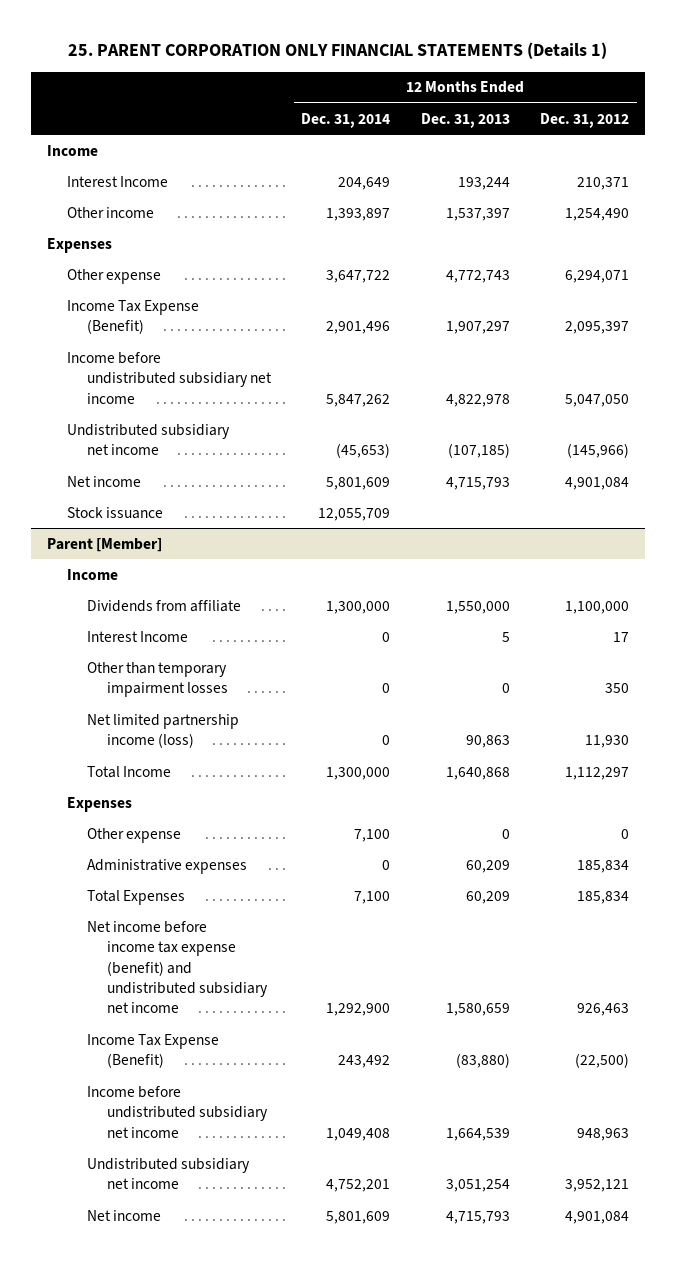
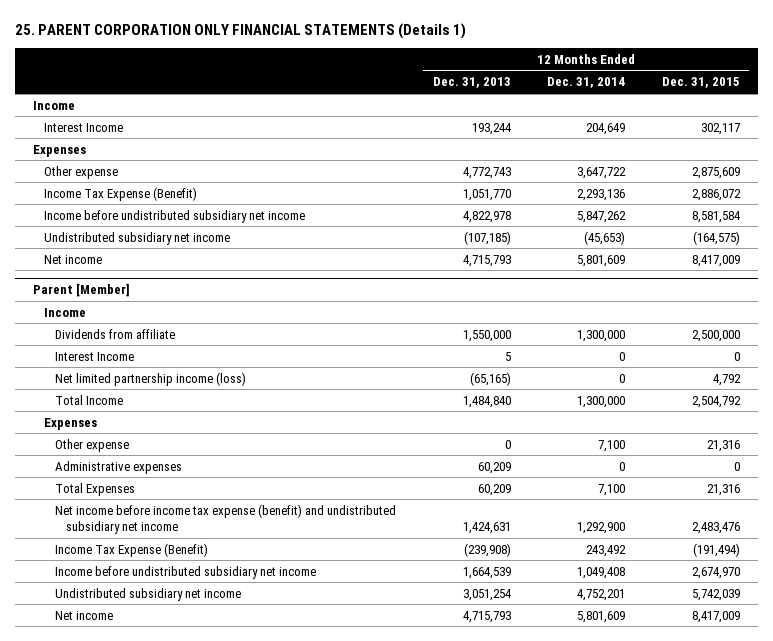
- | 12 Months Ended Dec. 31, 2014 | 12 Months Ended Dec. 31, 2013 | 12 Months Ended Dec. 31, 2012
+ | 12 Months Ended Dec. 31, 2013 | 12 Months Ended Dec. 31, 2014 | 12 Months Ended Dec. 31, 2015
- Other income | 1,393,897 | 1,537,397 | 1,254,490
- Income Tax Expense (Benefit) | 2,901,496 | 1,907,297 | 2,095,397
+ Income Tax Expense (Benefit) | 1,051,770 | 2,293,136 | 2,886,072
- Stock issuance | 12,055,709 | |
@ Parent [Member]
- Other than temporary impairment losses | 0 | 0 | 350
- Net limited partnership income (loss) | 0 | 90,863 | 11,930
- Total Income | 1,300,000 | 1,640,868 | 1,112,297
+ Net limited partnership income (loss) | (65,165) | 0 | 4,792
+ Total Income | 1,484,840 | 1,300,000 | 2,504,792
- Net income before income tax expense (benefit) and undistributed subsidiary net income | 1,292,900 | 1,580,659 | 926,463
- Income Tax Expense (Benefit) | 243,492 | (83,880) | (22,500)
+ Net income before income tax expense (benefit) and undistributed subsidiary net income | 1,424,631 | 1,292,900 | 2,483,476
+ Income Tax Expense (Benefit) | (239,908) | 243,492 | (191,494)

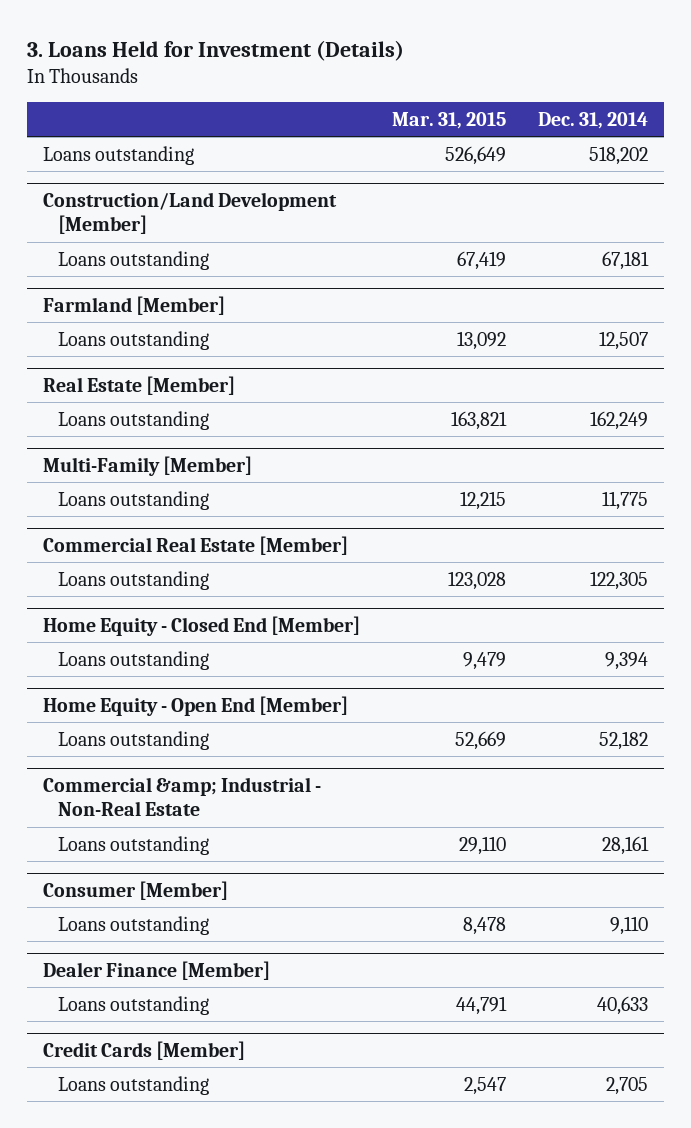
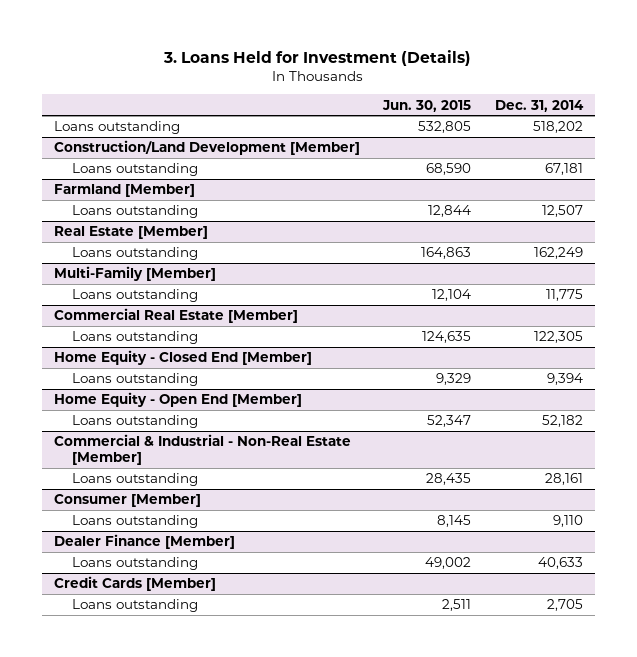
- | Mar. 31, 2015 | Dec. 31, 2014
+ | Jun. 30, 2015 | Dec. 31, 2014
- Commercial &amp; Industrial - Non-Real Estate
+ Commercial & Industrial - Non-Real Estate [Member]

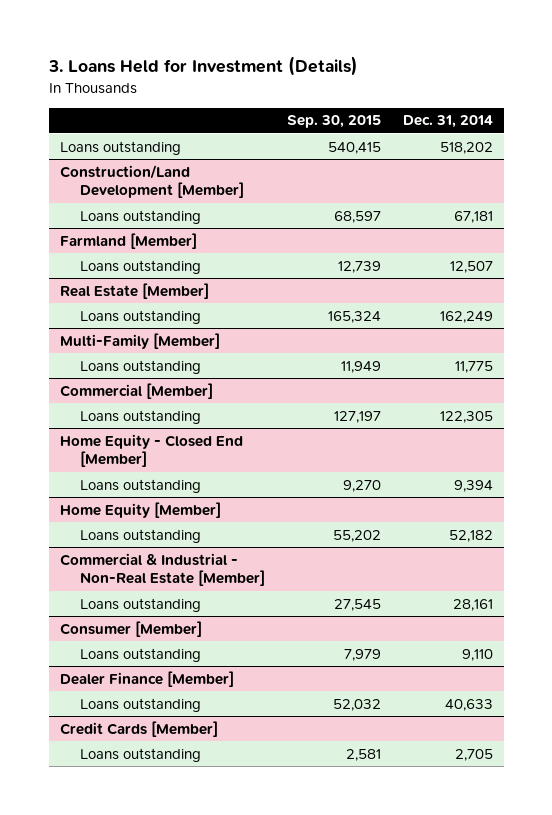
- | Jun. 30, 2015 | Dec. 31, 2014
+ | Sep. 30, 2015 | Dec. 31, 2014
- Commercial Real Estate [Member]
+ Commercial [Member]
- Home Equity - Open End [Member]
+ Home Equity [Member]

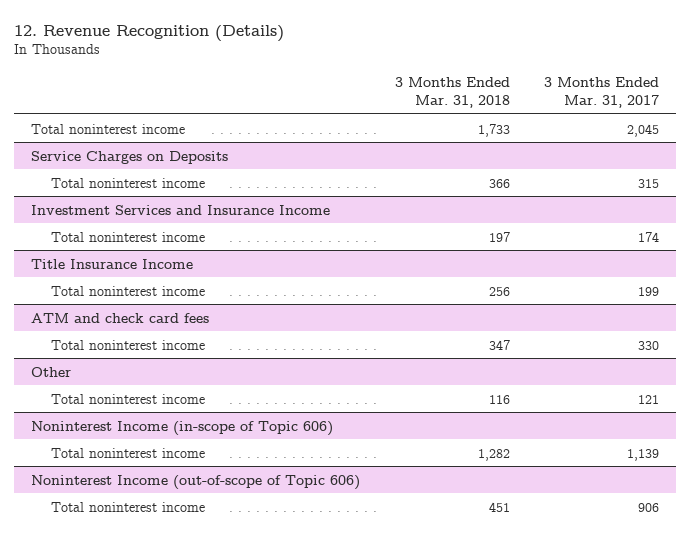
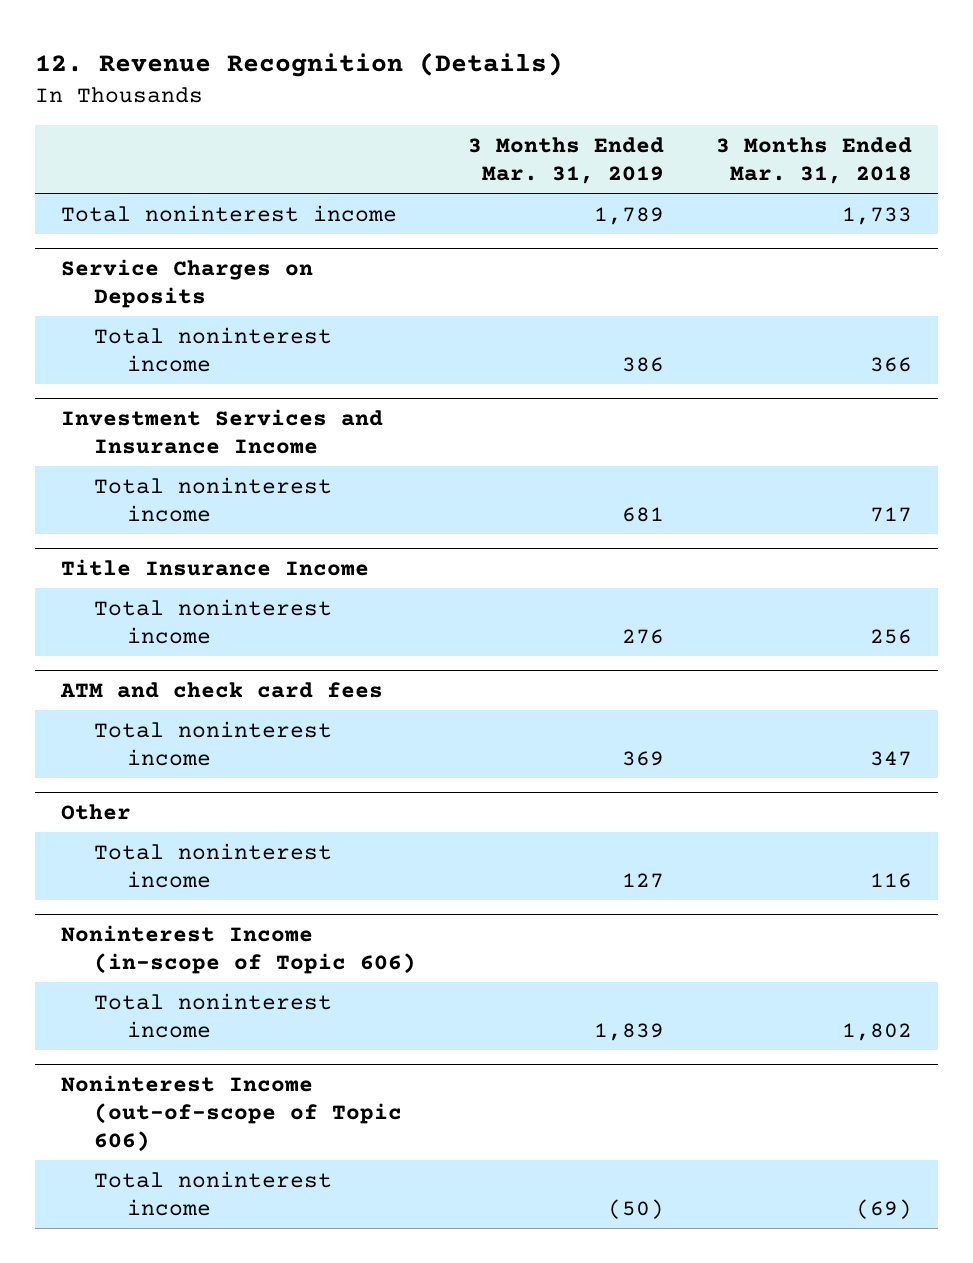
- | 3 Months Ended Mar. 31, 2018 | 3 Months Ended Mar. 31, 2017
+ | 3 Months Ended Mar. 31, 2019 | 3 Months Ended Mar. 31, 2018
@ Investment Services and Insurance Income
- Total noninterest income | 197 | 174
+ Total noninterest income | 681 | 717
@ Noninterest Income (in-scope of Topic 606)
- Total noninterest income | 1,282 | 1,139
+ Total noninterest income | 1,839 | 1,802
@ Noninterest Income (out-of-scope of Topic 606)
- Total noninterest income | 451 | 906
+ Total noninterest income | (50) | (69)

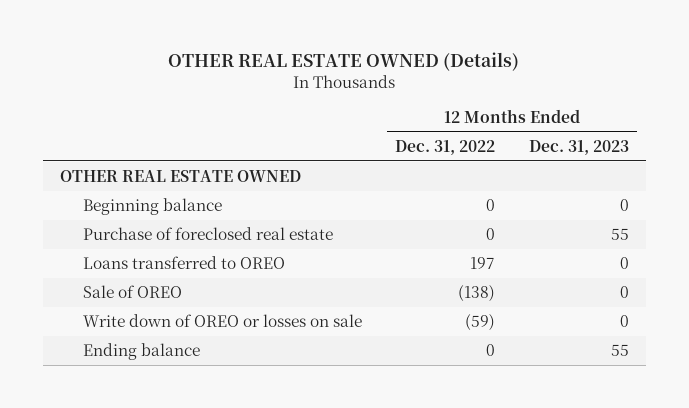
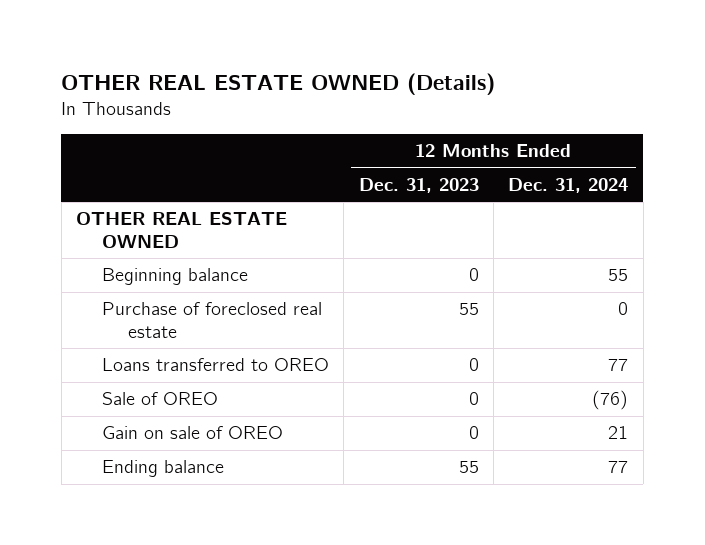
- | 12 Months Ended Dec. 31, 2022 | 12 Months Ended Dec. 31, 2023
+ | 12 Months Ended Dec. 31, 2023 | 12 Months Ended Dec. 31, 2024
- Write down of OREO or losses on sale | (59) | 0
+ Gain on sale of OREO | 0 | 21

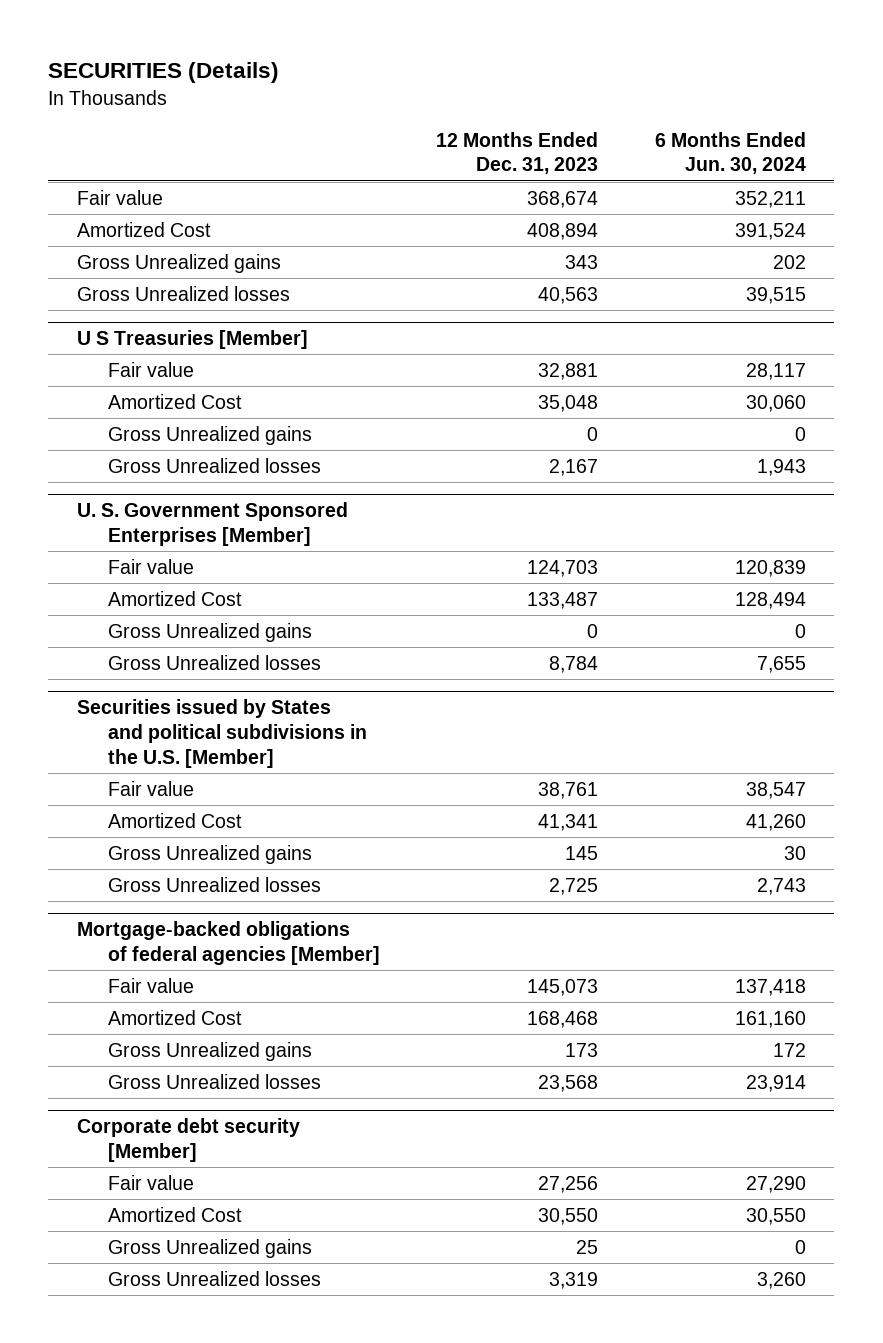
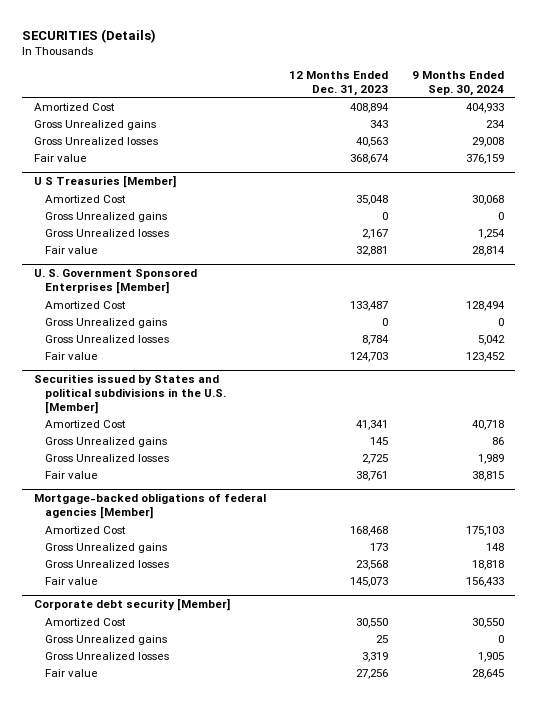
- | 12 Months Ended Dec. 31, 2023 | 6 Months Ended Jun. 30, 2024
+ | 12 Months Ended Dec. 31, 2023 | 9 Months Ended Sep. 30, 2024
moved down: Fair value | 368,674 | 376,159
@ U S Treasuries [Member]
moved down: Fair value | 32,881 | 28,814
@ U. S. Government Sponsored Enterprises [Member]
moved down: Fair value | 124,703 | 123,452
@ Securities issued by States and political subdivisions in the U.S. [Member]
moved down: Fair value | 38,761 | 38,815
@ Mortgage-backed obligations of federal agencies [Member]
moved down: Fair value | 145,073 | 156,433
@ Corporate debt security [Member]
moved down: Fair value | 27,256 | 28,645

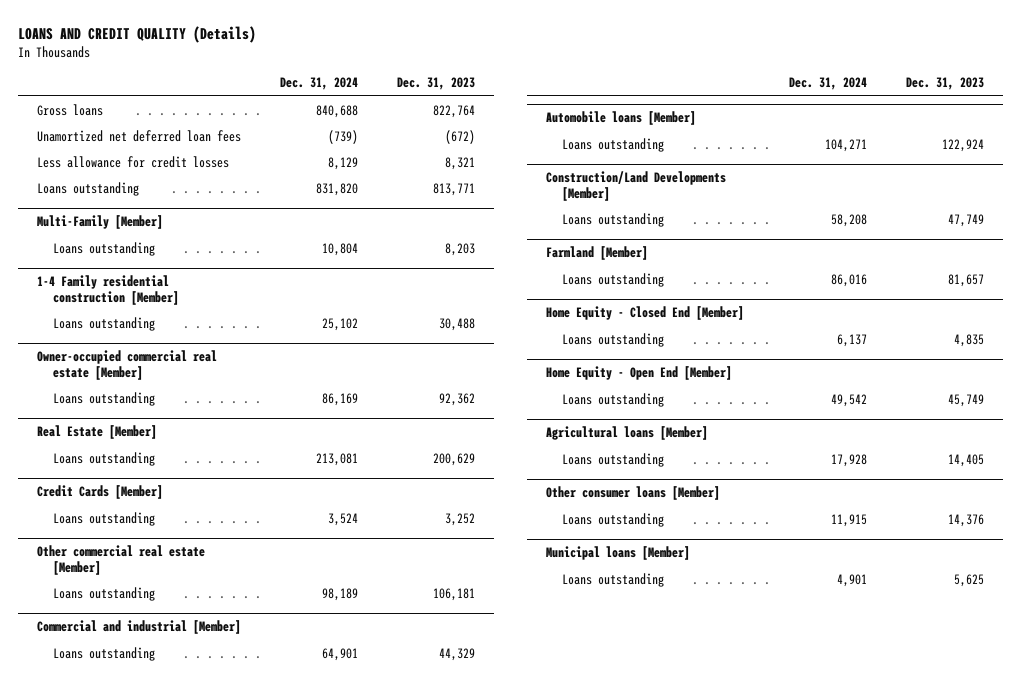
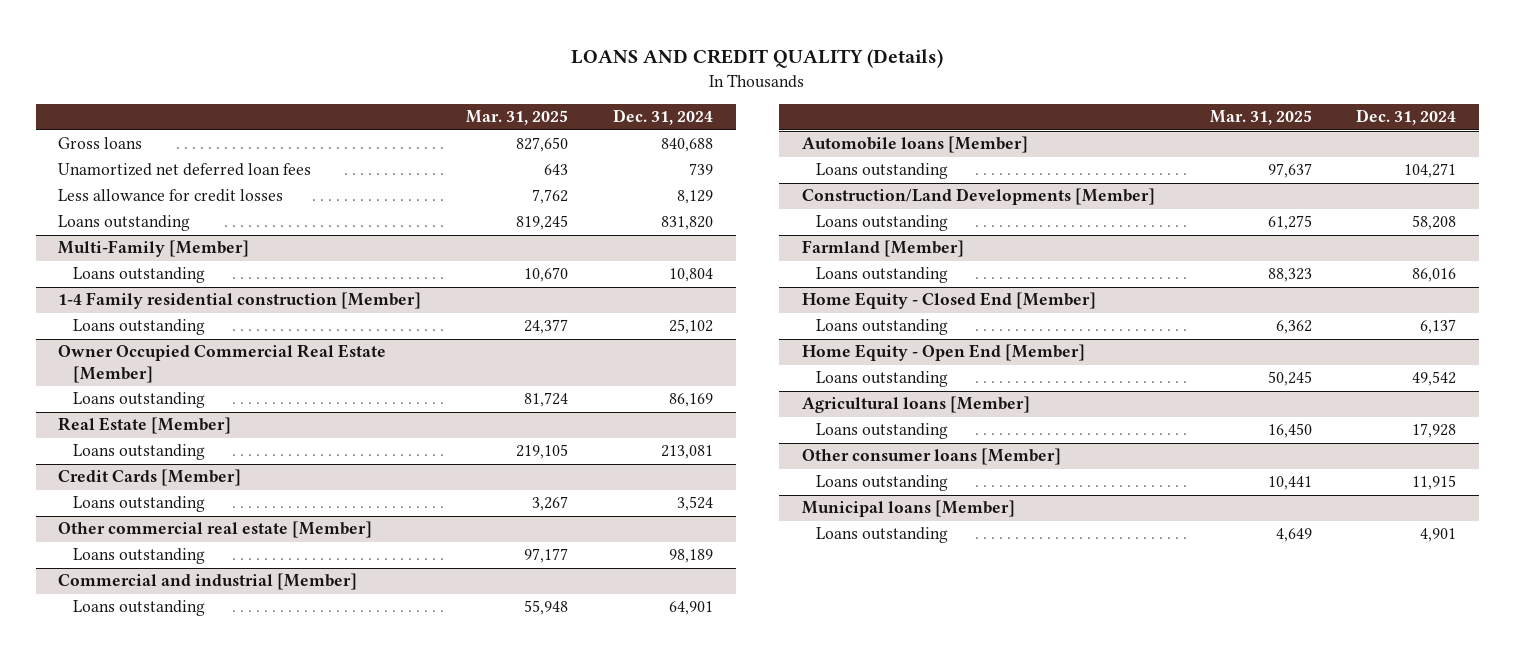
- | Dec. 31, 2024 | Dec. 31, 2023
+ | Mar. 31, 2025 | Dec. 31, 2024
- Unamortized net deferred loan fees | (739) | (672)
+ Unamortized net deferred loan fees | 643 | 739
- Owner-occupied commercial real estate [Member]
+ Owner Occupied Commercial Real Estate [Member]

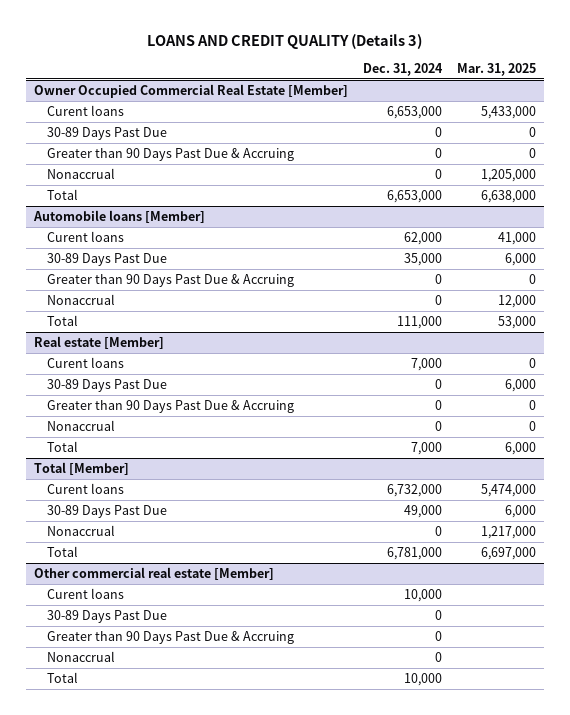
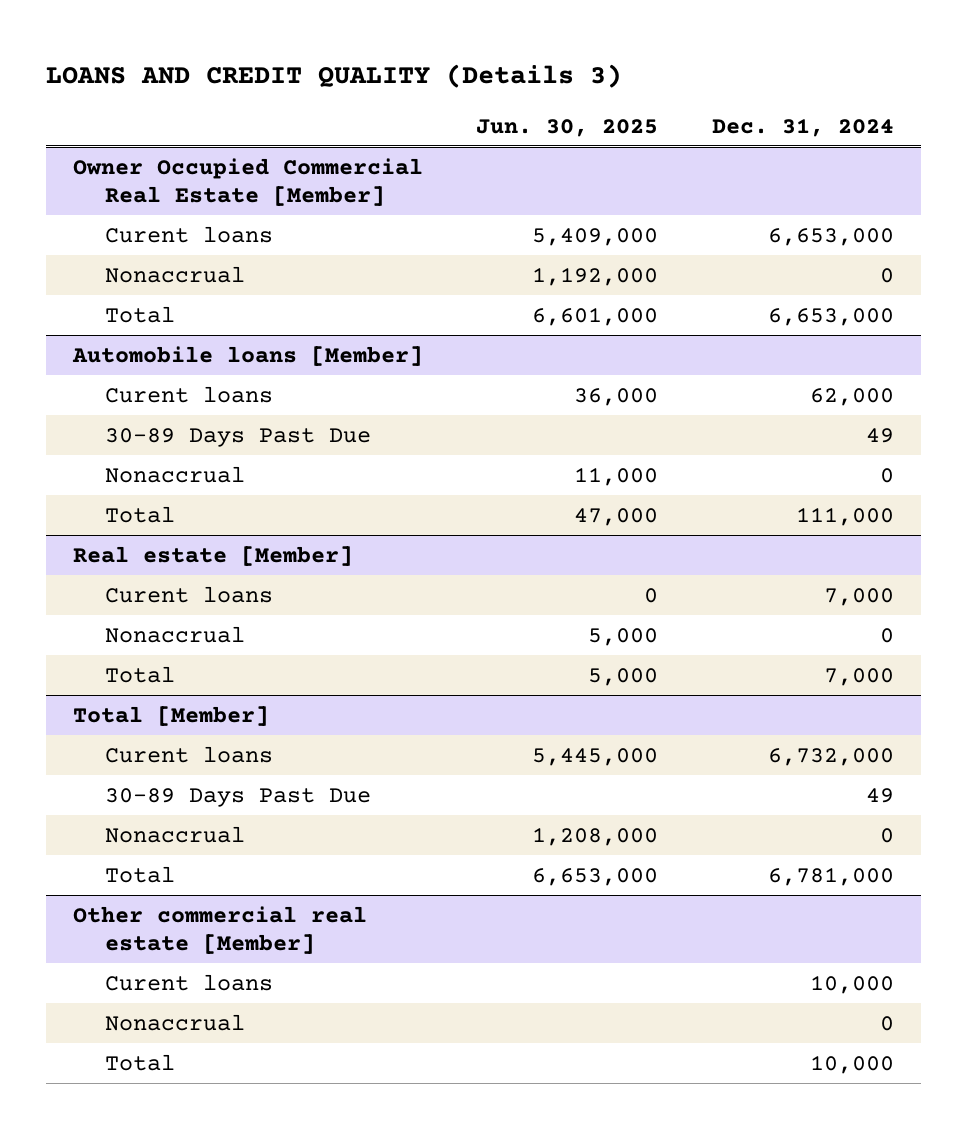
- | Dec. 31, 2024 | Mar. 31, 2025
+ | Jun. 30, 2025 | Dec. 31, 2024
@ Owner Occupied Commercial Real Estate [Member]
- 30-89 Days Past Due | 0 | 0
- Greater than 90 Days Past Due & Accruing | 0 | 0
@ Automobile loans [Member]
- 30-89 Days Past Due | 35,000 | 6,000
- Greater than 90 Days Past Due & Accruing | 0 | 0
+ 30-89 Days Past Due | | 49
@ Real estate [Member]
- 30-89 Days Past Due | 0 | 6,000
- Greater than 90 Days Past Due & Accruing | 0 | 0
@ Total [Member]
- 30-89 Days Past Due | 49,000 | 6,000
+ 30-89 Days Past Due | | 49
@ Other commercial real estate [Member]
- 30-89 Days Past Due | 0 |
- Greater than 90 Days Past Due & Accruing | 0 |

